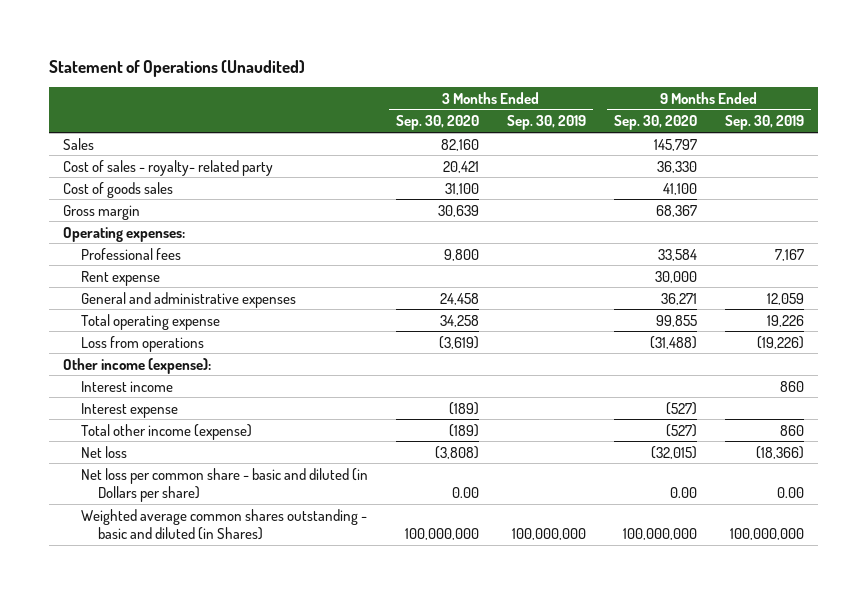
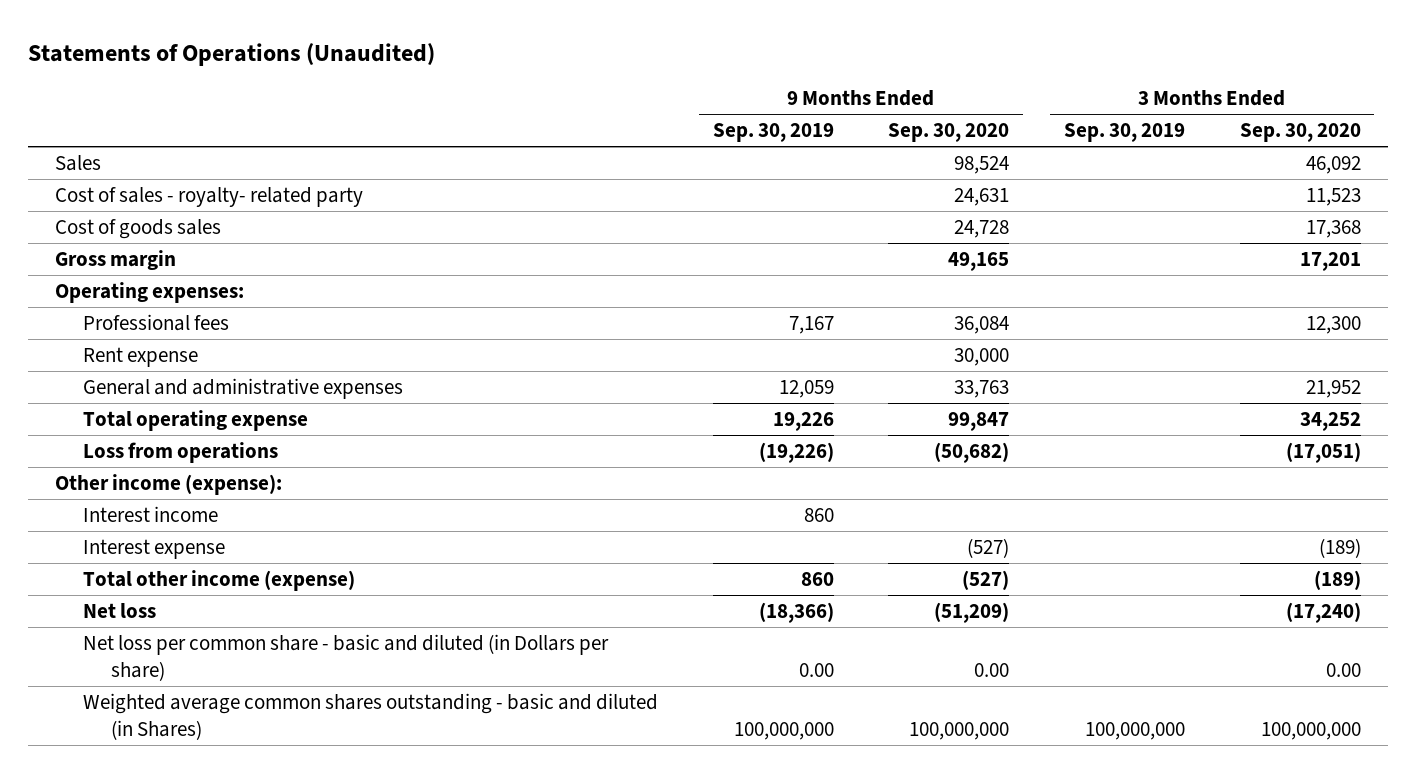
- Statement of Operations (Unaudited)
+ Statements of Operations (Unaudited)
- | 3 Months Ended Sep. 30, 2020 | 3 Months Ended Sep. 30, 2019 | 9 Months Ended Sep. 30, 2020 | 9 Months Ended Sep. 30, 2019
+ | 9 Months Ended Sep. 30, 2019 | 9 Months Ended Sep. 30, 2020 | 3 Months Ended Sep. 30, 2019 | 3 Months Ended Sep. 30, 2020
- Sales | 82,160 | | 145,797 |
- Cost of sales - royalty- related party | 20,421 | | 36,330 |
- Cost of goods sales | 31,100 | | 41,100 |
- Gross margin | 30,639 | | 68,367 |
+ Sales | | 98,524 | | 46,092
+ Cost of sales - royalty- related party | | 24,631 | | 11,523
+ Cost of goods sales | | 24,728 | | 17,368
+ Gross margin | | 49,165 | | 17,201
- Professional fees | 9,800 | | 33,584 | 7,167
+ Professional fees | 7,167 | 36,084 | | 12,300
- General and administrative expenses | 24,458 | | 36,271 | 12,059
- Total operating expense | 34,258 | | 99,855 | 19,226
- Loss from operations | (3,619) | | (31,488) | (19,226)
+ General and administrative expenses | 12,059 | 33,763 | | 21,952
+ Total operating expense | 19,226 | 99,847 | | 34,252
+ Loss from operations | (19,226) | (50,682) | | (17,051)
- Net loss | (3,808) | | (32,015) | (18,366)
+ Net loss | (18,366) | (51,209) | | (17,240)

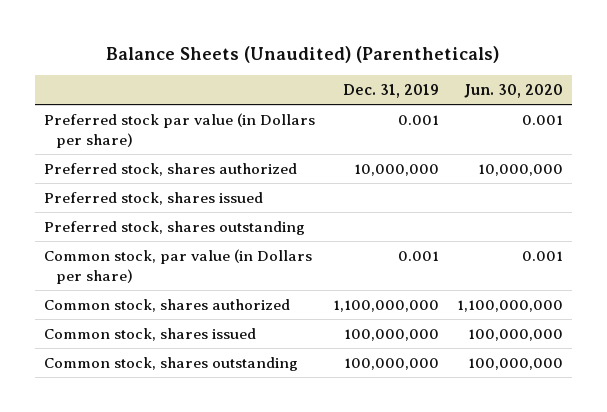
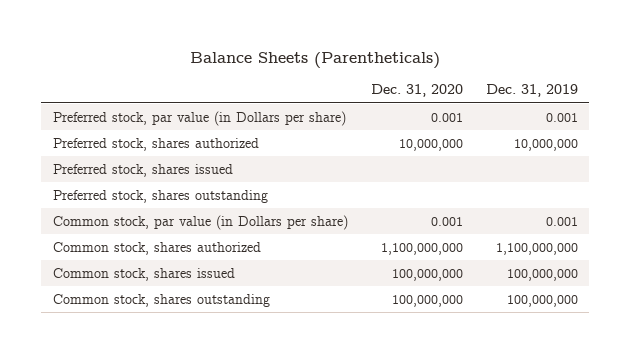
- Balance Sheets (Unaudited) (Parentheticals)
+ Balance Sheets (Parentheticals)
- | Dec. 31, 2019 | Jun. 30, 2020
+ | Dec. 31, 2020 | Dec. 31, 2019
- Preferred stock par value (in Dollars per share) | 0.001 | 0.001
+ Preferred stock, par value (in Dollars per share) | 0.001 | 0.001

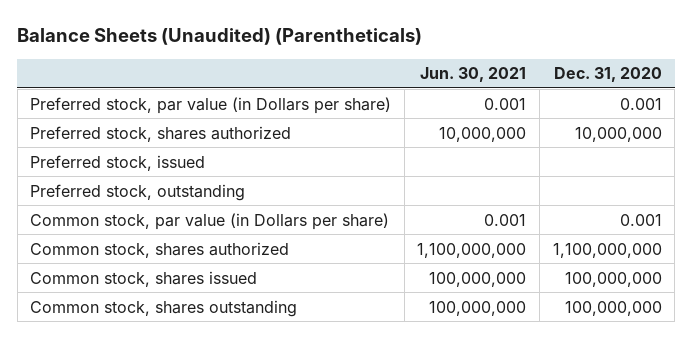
- Balance Sheets (Parentheticals)
+ Balance Sheets (Unaudited) (Parentheticals)
- | Dec. 31, 2020 | Dec. 31, 2019
+ | Jun. 30, 2021 | Dec. 31, 2020
- Preferred stock, shares issued
- Preferred stock, shares outstanding
+ Preferred stock, issued
+ Preferred stock, outstanding

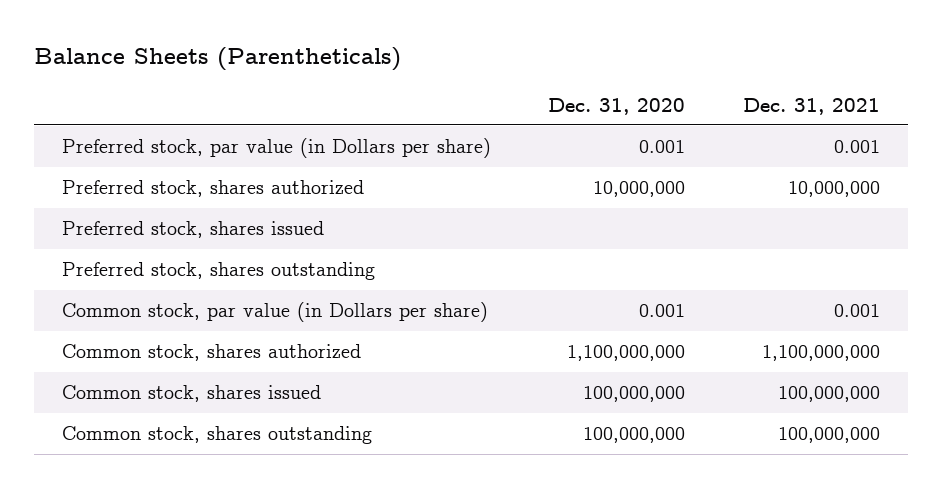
- Balance Sheets (Unaudited) (Parentheticals)
+ Balance Sheets (Parentheticals)
- | Jun. 30, 2021 | Dec. 31, 2020
+ | Dec. 31, 2020 | Dec. 31, 2021
- Preferred stock, issued
- Preferred stock, outstanding
+ Preferred stock, shares issued
+ Preferred stock, shares outstanding

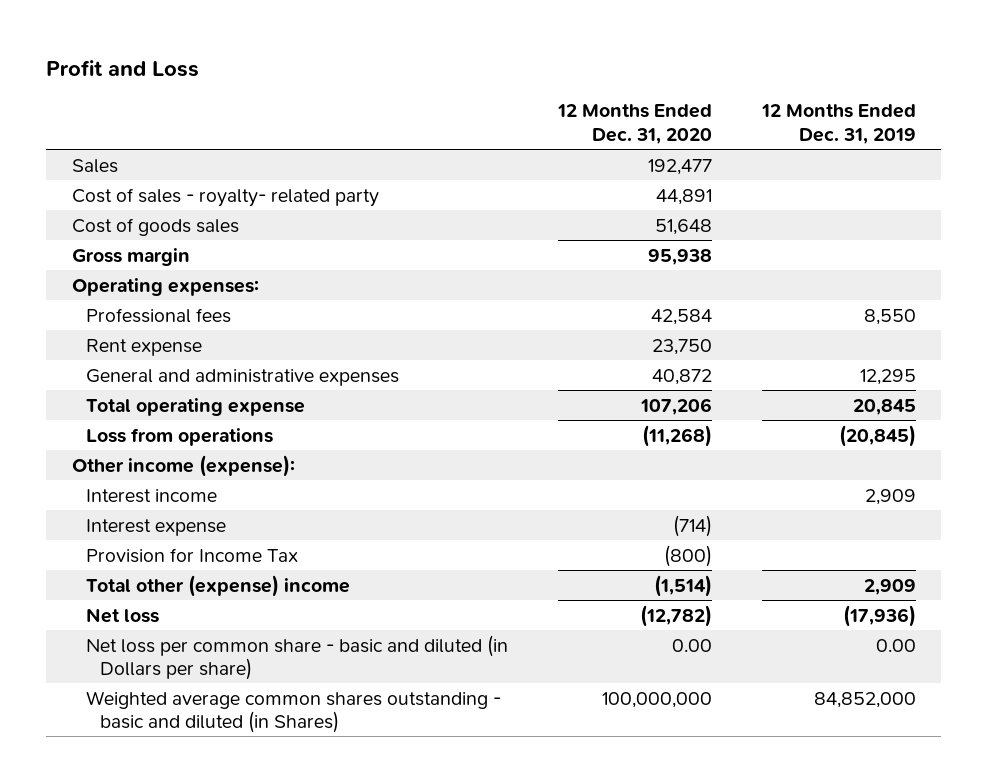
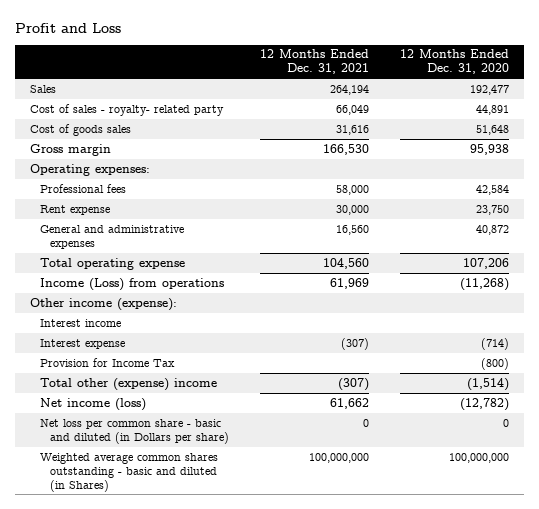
- | 12 Months Ended Dec. 31, 2020 | 12 Months Ended Dec. 31, 2019
+ | 12 Months Ended Dec. 31, 2021 | 12 Months Ended Dec. 31, 2020
- Loss from operations | (11,268) | (20,845)
+ Income (Loss) from operations | 61,969 | (11,268)
- Net loss | (12,782) | (17,936)
- Net loss per common share - basic and diluted (in Dollars per share) | 0.00 | 0.00
+ Net income (loss) | 61,662 | (12,782)
+ Net loss per common share - basic and diluted (in Dollars per share) | 0 | 0

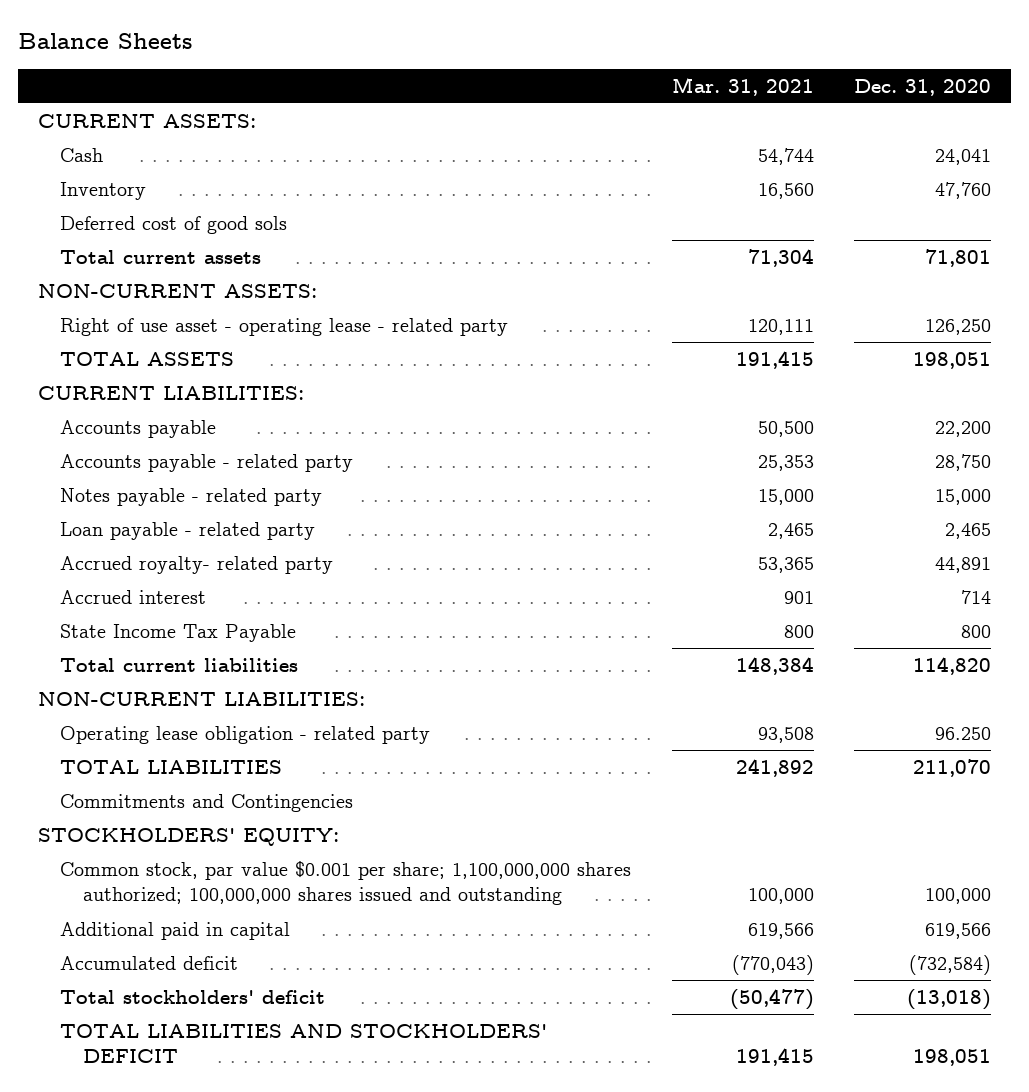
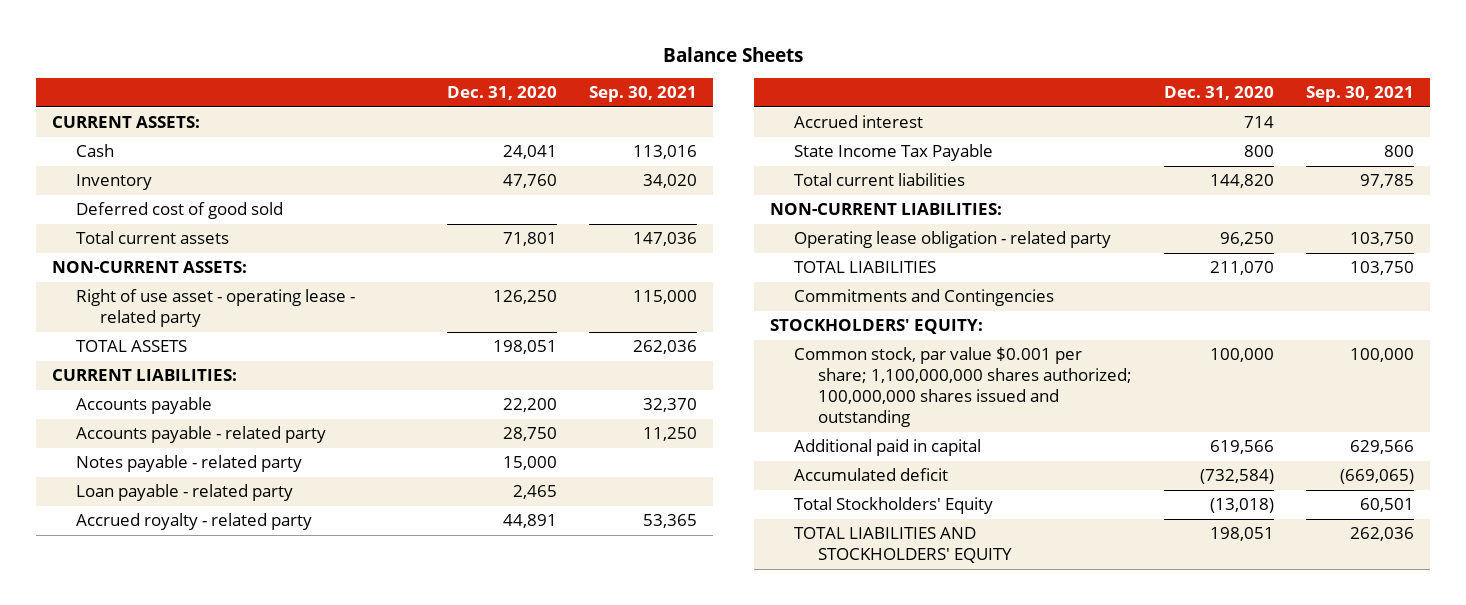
- | Mar. 31, 2021 | Dec. 31, 2020
+ | Dec. 31, 2020 | Sep. 30, 2021
- Deferred cost of good sols
+ Deferred cost of good sold
- Accrued royalty- related party | 53,365 | 44,891
+ Accrued royalty - related party | 44,891 | 53,365
- Total current liabilities | 148,384 | 114,820
+ Total current liabilities | 144,820 | 97,785
- Operating lease obligation - related party | 93,508 | 96.250
+ Operating lease obligation - related party | 96,250 | 103,750
- Total stockholders' deficit | (50,477) | (13,018)
- TOTAL LIABILITIES AND STOCKHOLDERS' DEFICIT | 191,415 | 198,051
+ Total Stockholders' Equity | (13,018) | 60,501
+ TOTAL LIABILITIES AND STOCKHOLDERS' EQUITY | 198,051 | 262,036

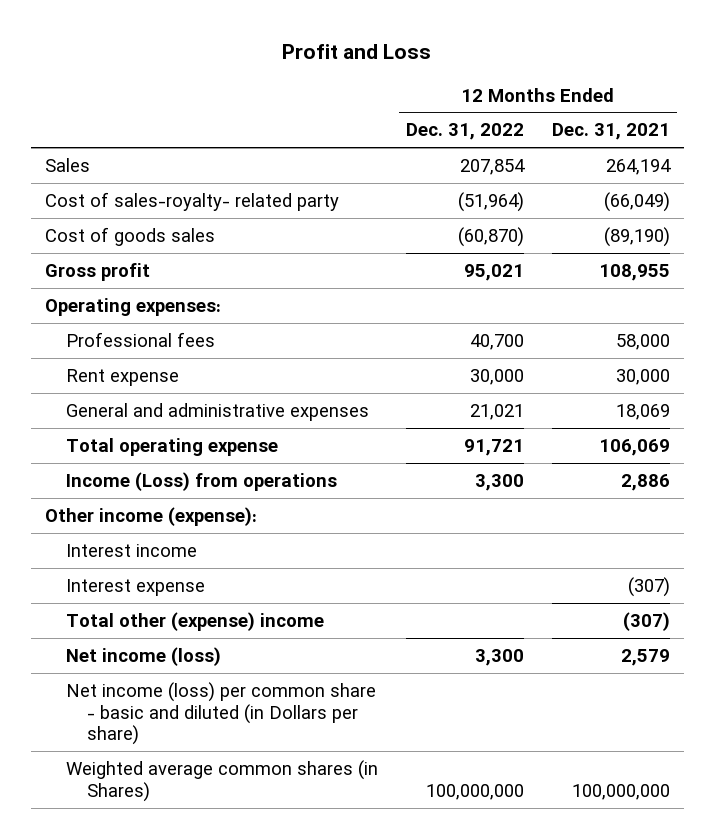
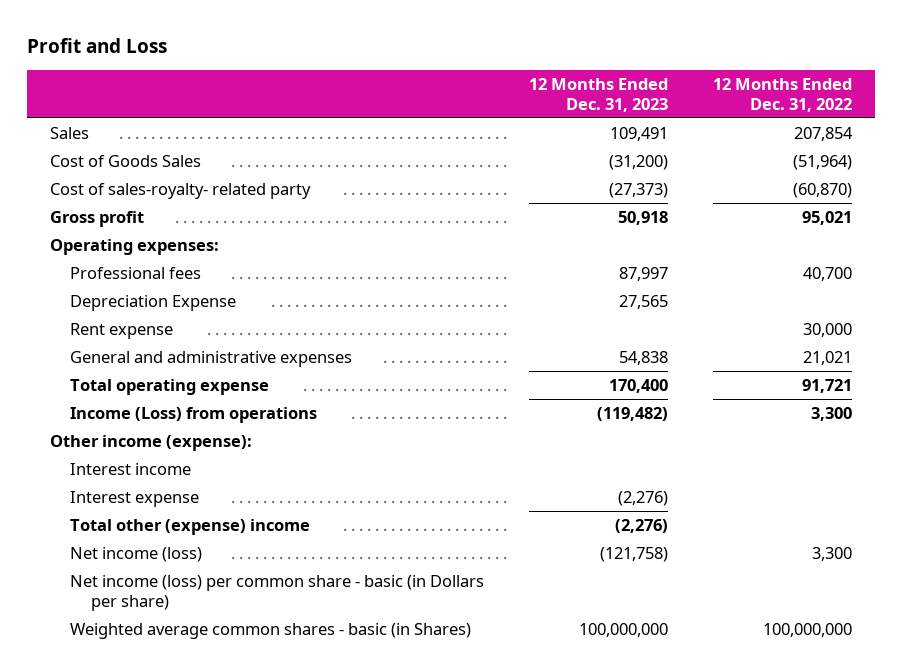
- | 12 Months Ended Dec. 31, 2022 | 12 Months Ended Dec. 31, 2021
+ | 12 Months Ended Dec. 31, 2023 | 12 Months Ended Dec. 31, 2022
- Cost of sales-royalty- related party | (51,964) | (66,049)
- Cost of goods sales | (60,870) | (89,190)
+ Cost of Goods Sales | (31,200) | (51,964)
+ Cost of sales-royalty- related party | (27,373) | (60,870)
+ Depreciation Expense | 27,565 |
- Net income (loss) per common share - basic and diluted (in Dollars per share)
- Weighted average common shares (in Shares) | 100,000,000 | 100,000,000
+ Net income (loss) per common share - basic (in Dollars per share)
+ Weighted average common shares - basic (in Shares) | 100,000,000 | 100,000,000

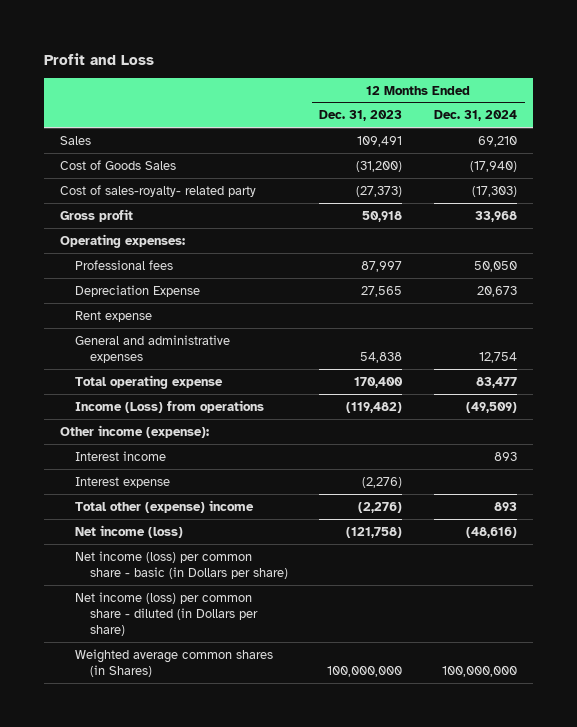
- | 12 Months Ended Dec. 31, 2023 | 12 Months Ended Dec. 31, 2022
+ | 12 Months Ended Dec. 31, 2023 | 12 Months Ended Dec. 31, 2024
- Weighted average common shares - basic (in Shares) | 100,000,000 | 100,000,000
+ Net income (loss) per common share - diluted (in Dollars per share)
+ Weighted average common shares (in Shares) | 100,000,000 | 100,000,000

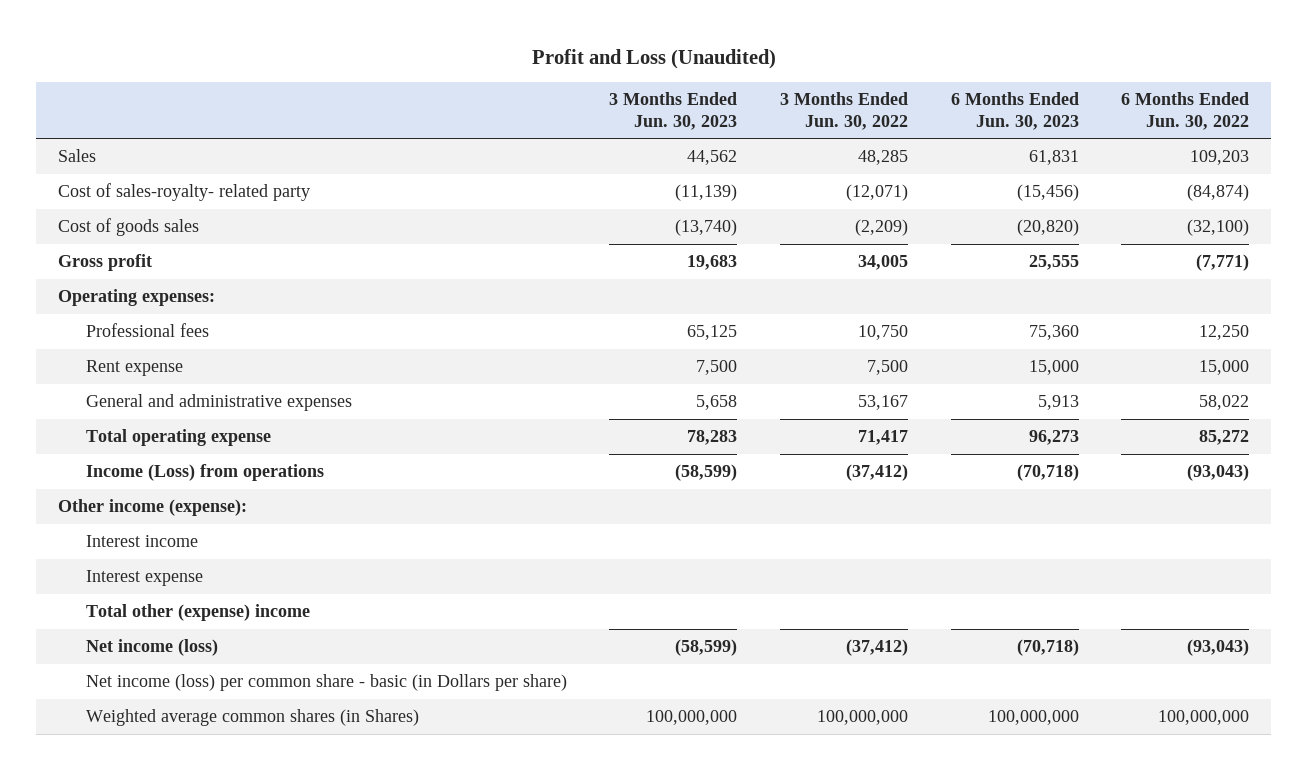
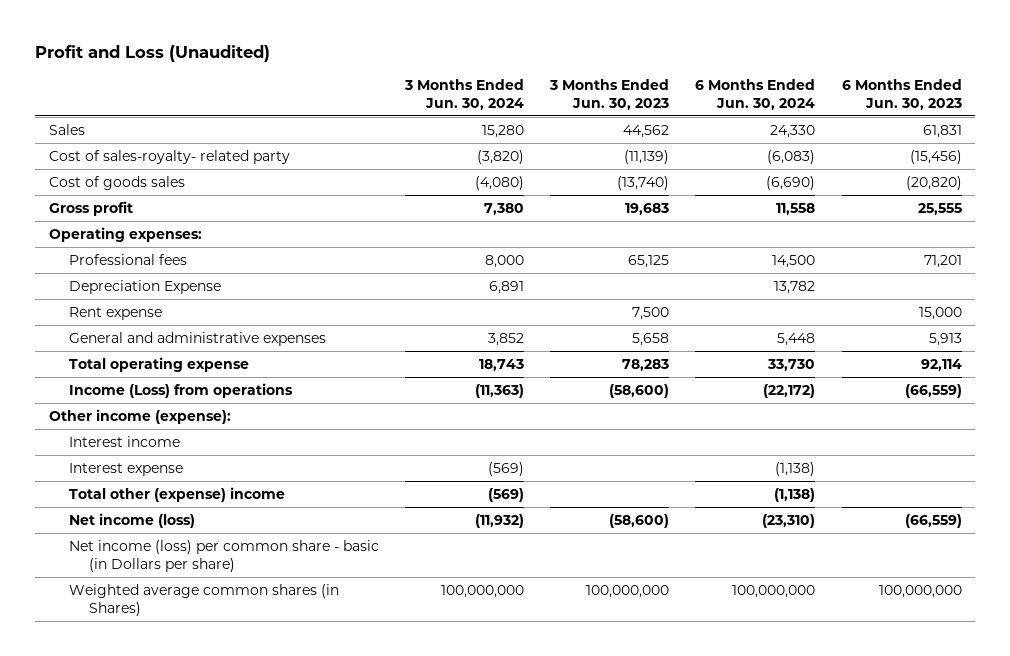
- | 3 Months Ended Jun. 30, 2023 | 3 Months Ended Jun. 30, 2022 | 6 Months Ended Jun. 30, 2023 | 6 Months Ended Jun. 30, 2022
+ | 3 Months Ended Jun. 30, 2024 | 3 Months Ended Jun. 30, 2023 | 6 Months Ended Jun. 30, 2024 | 6 Months Ended Jun. 30, 2023
- Professional fees | 65,125 | 10,750 | 75,360 | 12,250
+ Professional fees | 8,000 | 65,125 | 14,500 | 71,201
+ Depreciation Expense | 6,891 | | 13,782 |
- Total operating expense | 78,283 | 71,417 | 96,273 | 85,272
- Income (Loss) from operations | (58,599) | (37,412) | (70,718) | (93,043)
+ Total operating expense | 18,743 | 78,283 | 33,730 | 92,114
+ Income (Loss) from operations | (11,363) | (58,600) | (22,172) | (66,559)
- Net income (loss) | (58,599) | (37,412) | (70,718) | (93,043)
+ Net income (loss) | (11,932) | (58,600) | (23,310) | (66,559)

